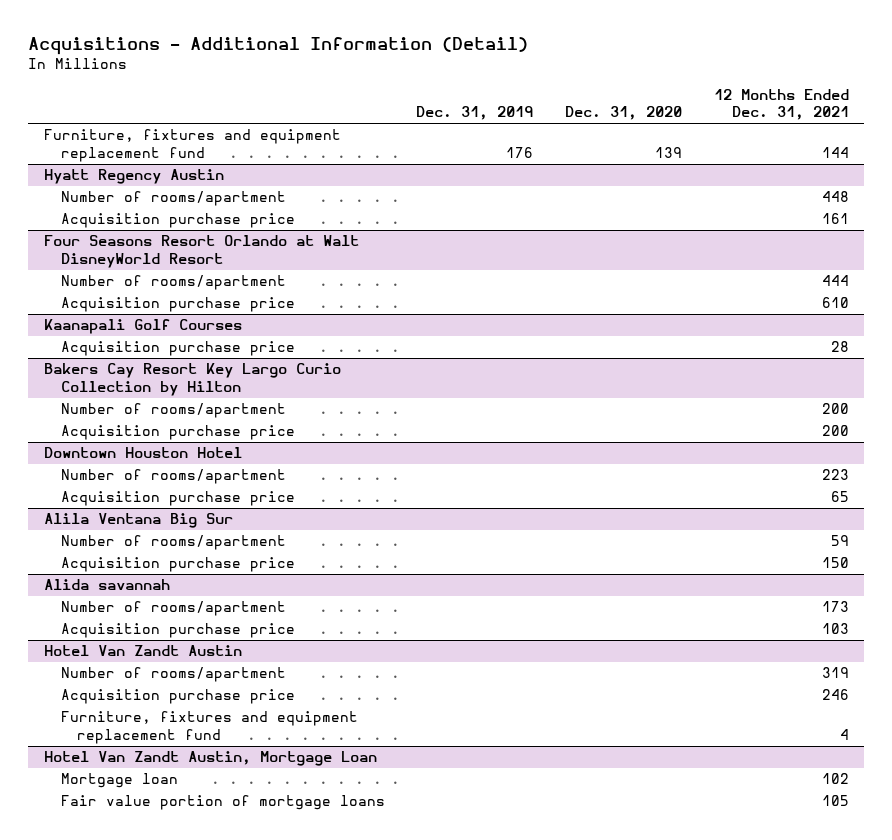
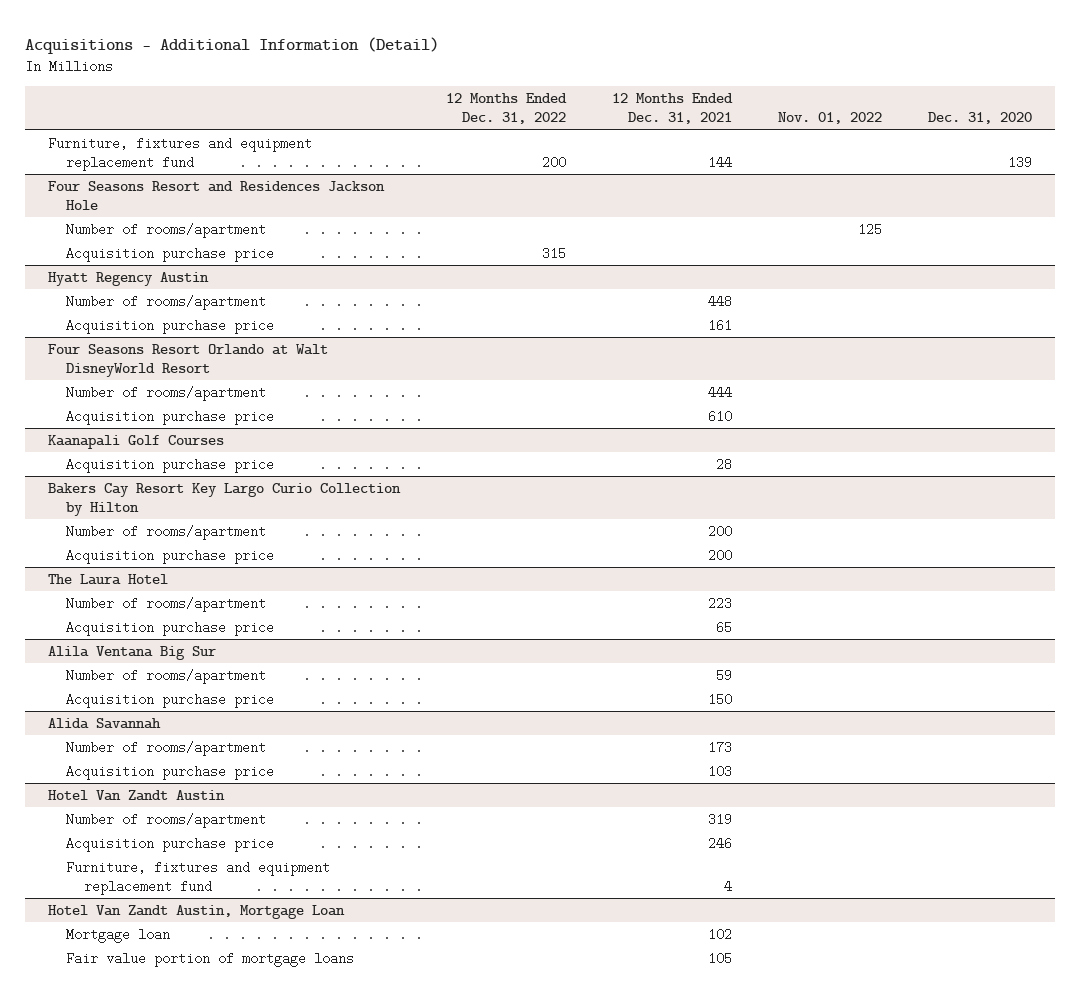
- | Dec. 31, 2019 | Dec. 31, 2020 | 12 Months Ended Dec. 31, 2021
+ | 12 Months Ended Dec. 31, 2022 | 12 Months Ended Dec. 31, 2021 | Nov. 01, 2022 | Dec. 31, 2020
+ Four Seasons Resort and Residences Jackson Hole
+ Number of rooms/apartment | | | 125 |
+ Acquisition purchase price | 315 | | |
- Downtown Houston Hotel
+ The Laura Hotel
- Alida savannah
+ Alida Savannah

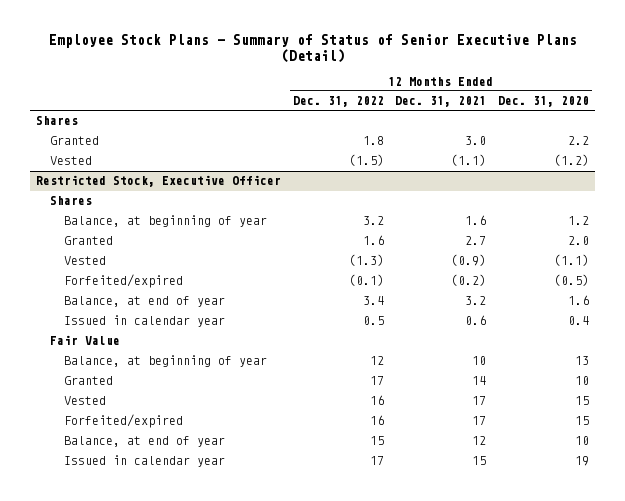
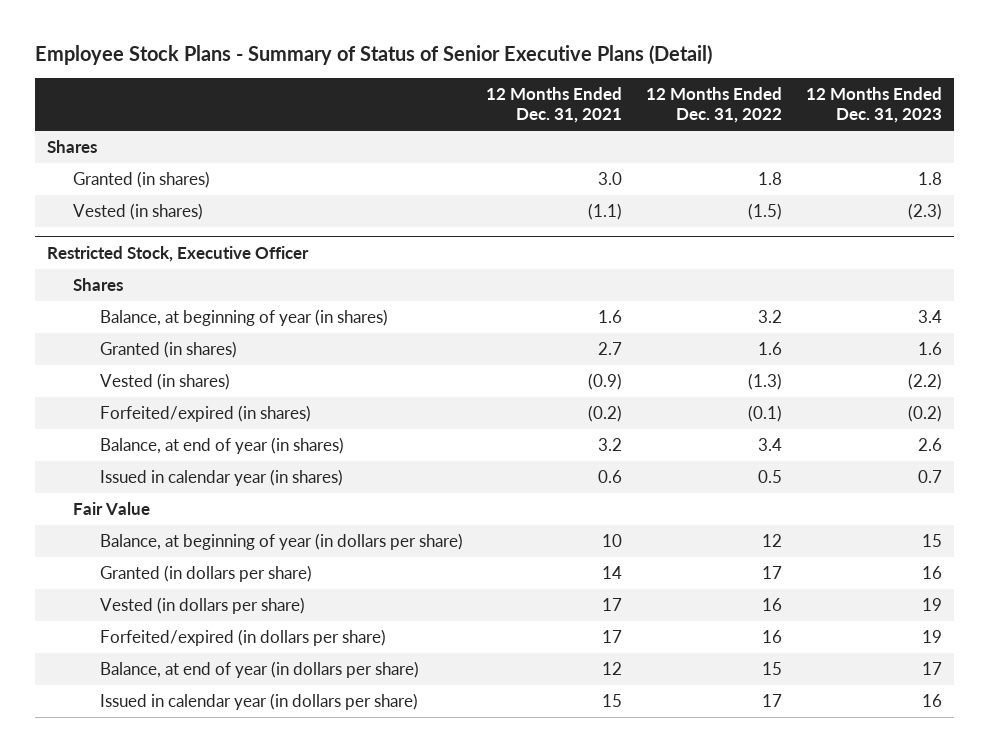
- | 12 Months Ended Dec. 31, 2022 | 12 Months Ended Dec. 31, 2021 | 12 Months Ended Dec. 31, 2020
+ | 12 Months Ended Dec. 31, 2021 | 12 Months Ended Dec. 31, 2022 | 12 Months Ended Dec. 31, 2023
- Granted | 1.8 | 3.0 | 2.2
- Vested | (1.5) | (1.1) | (1.2)
+ Granted (in shares) | 3.0 | 1.8 | 1.8
+ Vested (in shares) | (1.1) | (1.5) | (2.3)
@ Restricted Stock, Executive Officer
- Balance, at beginning of year | 3.2 | 1.6 | 1.2
- Granted | 1.6 | 2.7 | 2.0
- Vested | (1.3) | (0.9) | (1.1)
- Forfeited/expired | (0.1) | (0.2) | (0.5)
- Balance, at end of year | 3.4 | 3.2 | 1.6
- Issued in calendar year | 0.5 | 0.6 | 0.4
+ Balance, at beginning of year (in shares) | 1.6 | 3.2 | 3.4
+ Granted (in shares) | 2.7 | 1.6 | 1.6
+ Vested (in shares) | (0.9) | (1.3) | (2.2)
+ Forfeited/expired (in shares) | (0.2) | (0.1) | (0.2)
+ Balance, at end of year (in shares) | 3.2 | 3.4 | 2.6
+ Issued in calendar year (in shares) | 0.6 | 0.5 | 0.7
- Balance, at beginning of year | 12 | 10 | 13
- Granted | 17 | 14 | 10
- Vested | 16 | 17 | 15
- Forfeited/expired | 16 | 17 | 15
- Balance, at end of year | 15 | 12 | 10
- Issued in calendar year | 17 | 15 | 19
+ Balance, at beginning of year (in dollars per share) | 10 | 12 | 15
+ Granted (in dollars per share) | 14 | 17 | 16
+ Vested (in dollars per share) | 17 | 16 | 19
+ Forfeited/expired (in dollars per share) | 17 | 16 | 19
+ Balance, at end of year (in dollars per share) | 12 | 15 | 17
+ Issued in calendar year (in dollars per share) | 15 | 17 | 16

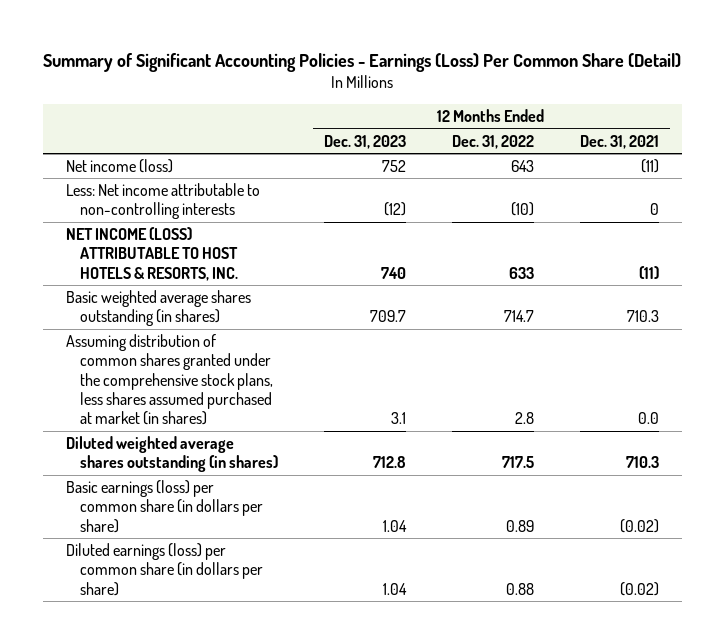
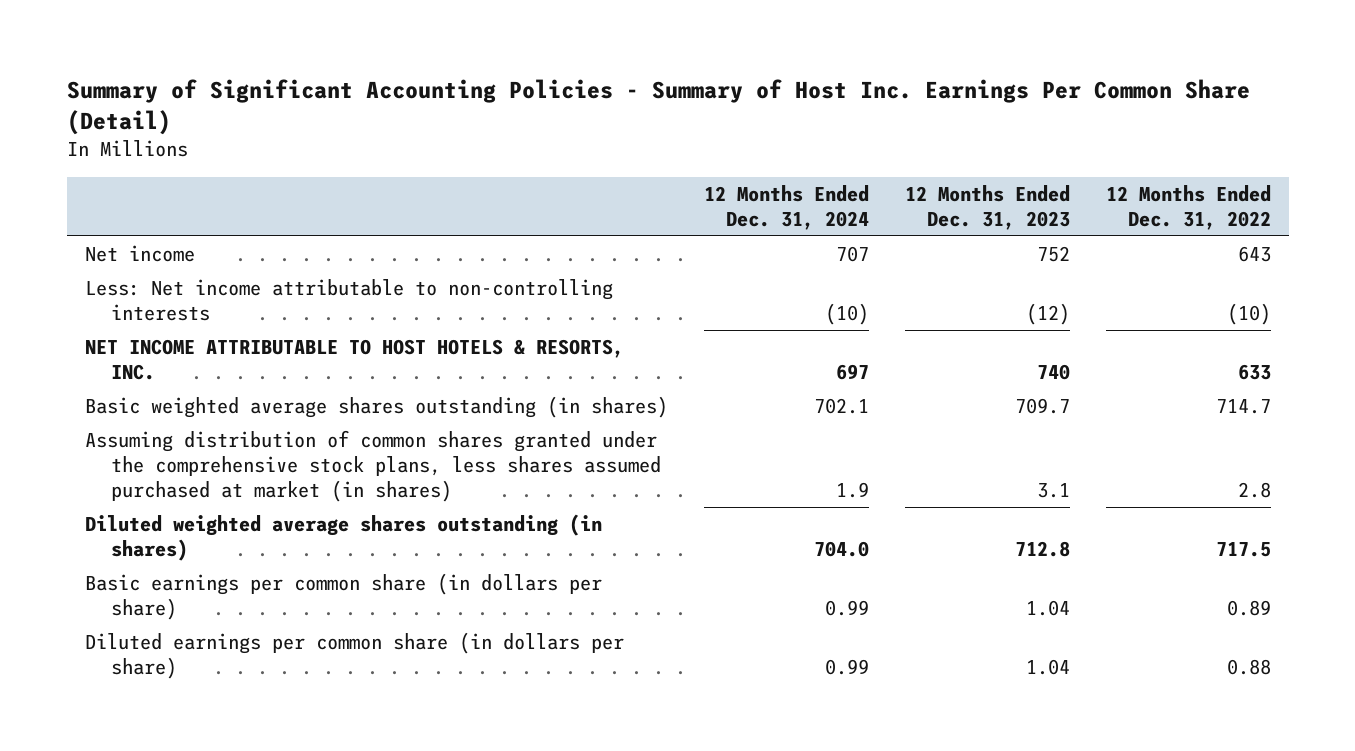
- Summary of Significant Accounting Policies - Earnings (Loss) Per Common Share (Detail)
+ Summary of Significant Accounting Policies - Summary of Host Inc. Earnings Per Common Share (Detail)
- | 12 Months Ended Dec. 31, 2023 | 12 Months Ended Dec. 31, 2022 | 12 Months Ended Dec. 31, 2021
+ | 12 Months Ended Dec. 31, 2024 | 12 Months Ended Dec. 31, 2023 | 12 Months Ended Dec. 31, 2022
- Net income (loss) | 752 | 643 | (11)
+ Net income | 707 | 752 | 643
- NET INCOME (LOSS) ATTRIBUTABLE TO HOST HOTELS & RESORTS, INC. | 740 | 633 | (11)
+ NET INCOME ATTRIBUTABLE TO HOST HOTELS & RESORTS, INC. | 697 | 740 | 633
- Basic earnings (loss) per common share (in dollars per share) | 1.04 | 0.89 | (0.02)
- Diluted earnings (loss) per common share (in dollars per share) | 1.04 | 0.88 | (0.02)
+ Basic earnings per common share (in dollars per share) | 0.99 | 1.04 | 0.89
+ Diluted earnings per common share (in dollars per share) | 0.99 | 1.04 | 0.88

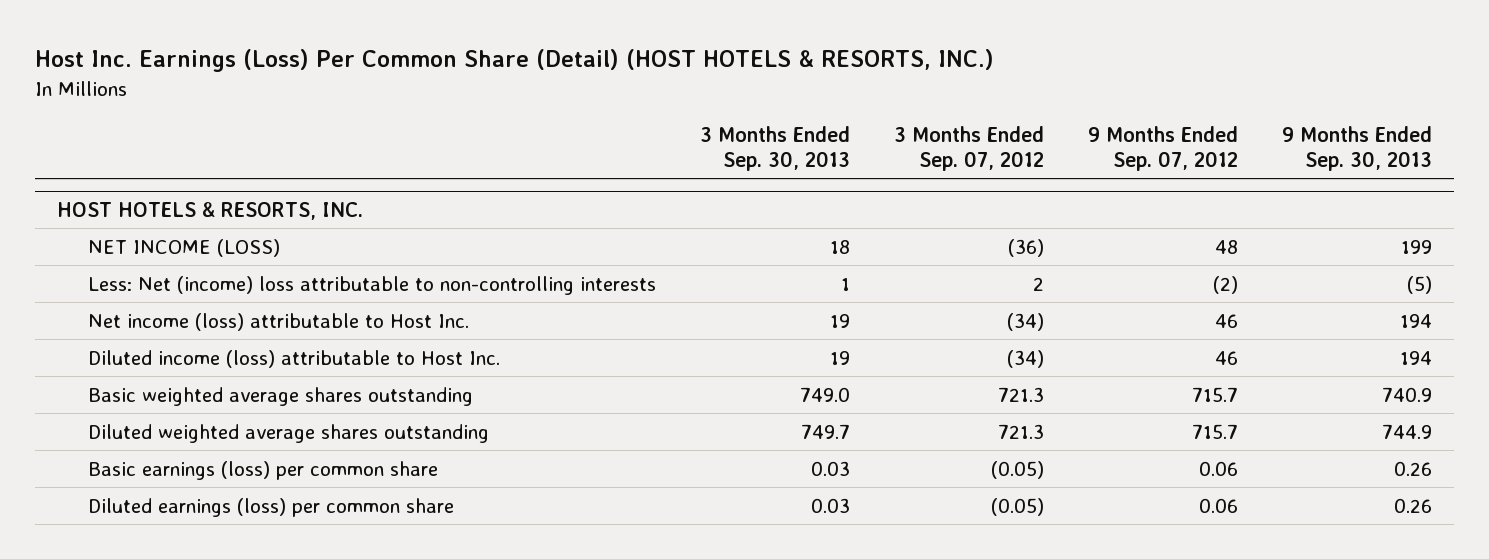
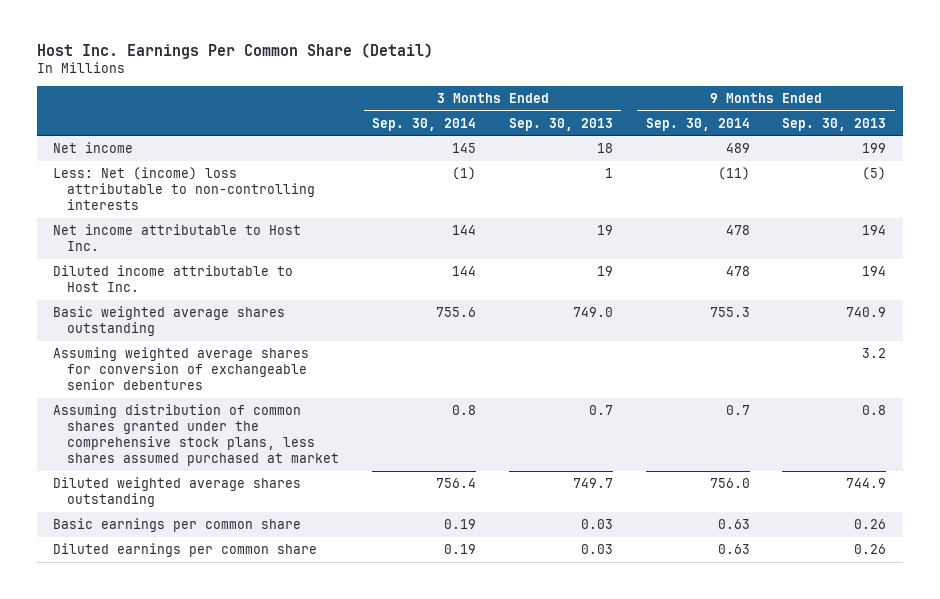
- Host Inc. Earnings (Loss) Per Common Share (Detail) (HOST HOTELS & RESORTS, INC.)
+ Host Inc. Earnings Per Common Share (Detail)
- | 3 Months Ended Sep. 30, 2013 | 3 Months Ended Sep. 07, 2012 | 9 Months Ended Sep. 07, 2012 | 9 Months Ended Sep. 30, 2013
+ | 3 Months Ended Sep. 30, 2014 | 3 Months Ended Sep. 30, 2013 | 9 Months Ended Sep. 30, 2014 | 9 Months Ended Sep. 30, 2013
- HOST HOTELS & RESORTS, INC.
- NET INCOME (LOSS) | 18 | (36) | 48 | 199
+ Net income | 145 | 18 | 489 | 199
- Net income (loss) attributable to Host Inc. | 19 | (34) | 46 | 194
- Diluted income (loss) attributable to Host Inc. | 19 | (34) | 46 | 194
+ Net income attributable to Host Inc. | 144 | 19 | 478 | 194
+ Diluted income attributable to Host Inc. | 144 | 19 | 478 | 194
+ Assuming weighted average shares for conversion of exchangeable senior debentures | | | | 3.2
+ Assuming distribution of common shares granted under the comprehensive stock plans, less shares assumed purchased at market | 0.8 | 0.7 | 0.7 | 0.8
- Basic earnings (loss) per common share | 0.03 | (0.05) | 0.06 | 0.26
- Diluted earnings (loss) per common share | 0.03 | (0.05) | 0.06 | 0.26
+ Basic earnings per common share | 0.19 | 0.03 | 0.63 | 0.26
+ Diluted earnings per common share | 0.19 | 0.03 | 0.63 | 0.26

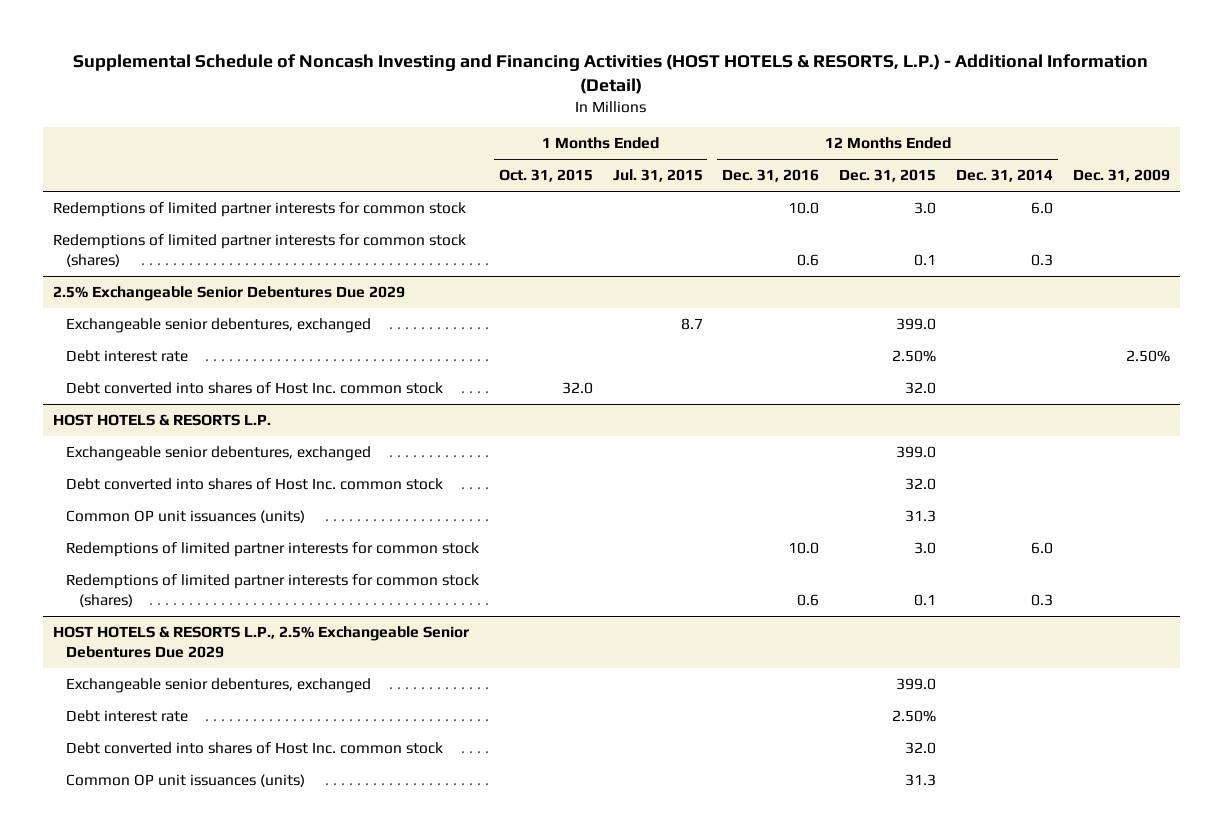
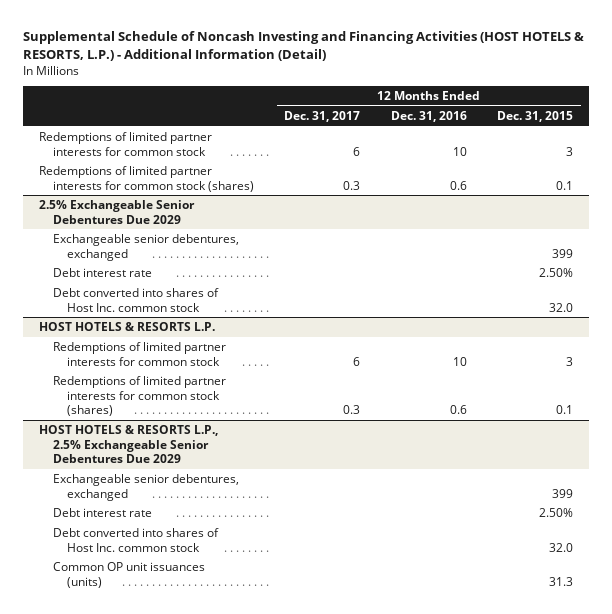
- | 1 Months Ended Oct. 31, 2015 | 1 Months Ended Jul. 31, 2015 | 12 Months Ended Dec. 31, 2016 | 12 Months Ended Dec. 31, 2015 | 12 Months Ended Dec. 31, 2014 | Dec. 31, 2009
+ | 12 Months Ended Dec. 31, 2017 | 12 Months Ended Dec. 31, 2016 | 12 Months Ended Dec. 31, 2015
- Redemptions of limited partner interests for common stock | | | 10.0 | 3.0 | 6.0 |
+ Redemptions of limited partner interests for common stock | 6 | 10 | 3
@ 2.5% Exchangeable Senior Debentures Due 2029
- Exchangeable senior debentures, exchanged | | 8.7 | | 399.0 | |
+ Exchangeable senior debentures, exchanged | | | 399
@ HOST HOTELS & RESORTS L.P.
- Exchangeable senior debentures, exchanged | | | | 399.0 | |
- Debt converted into shares of Host Inc. common stock | | | | 32.0 | |
- Common OP unit issuances (units) | | | | 31.3 | |
- Redemptions of limited partner interests for common stock | | | 10.0 | 3.0 | 6.0 |
+ Redemptions of limited partner interests for common stock | 6 | 10 | 3
@ HOST HOTELS & RESORTS L.P., 2.5% Exchangeable Senior Debentures Due 2029
- Exchangeable senior debentures, exchanged | | | | 399.0 | |
+ Exchangeable senior debentures, exchanged | | | 399

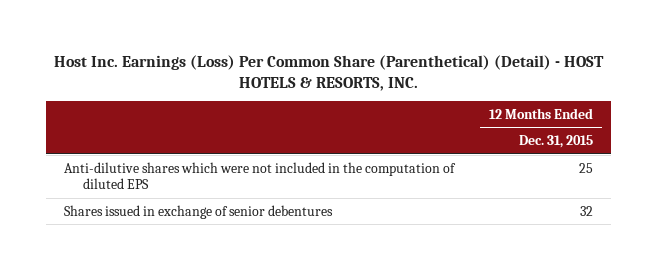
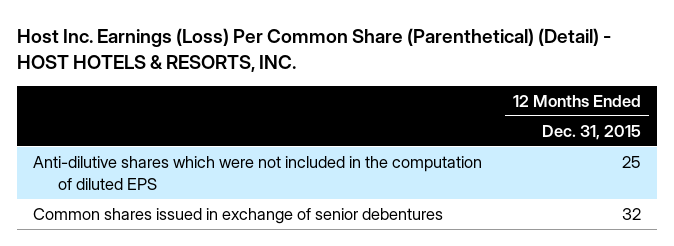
- Shares issued in exchange of senior debentures | 32
+ Common shares issued in exchange of senior debentures | 32

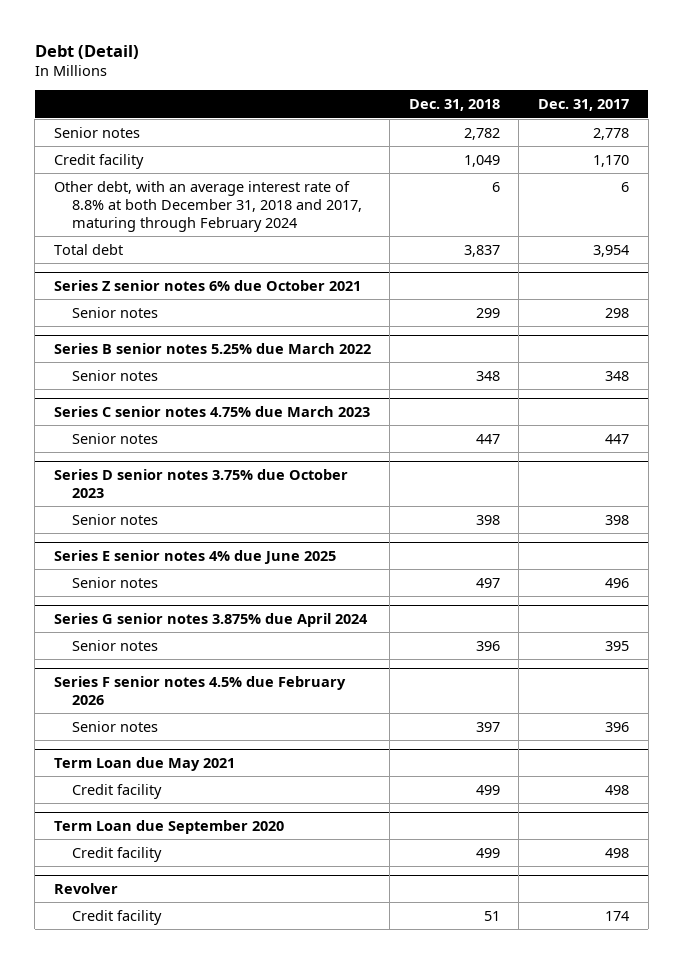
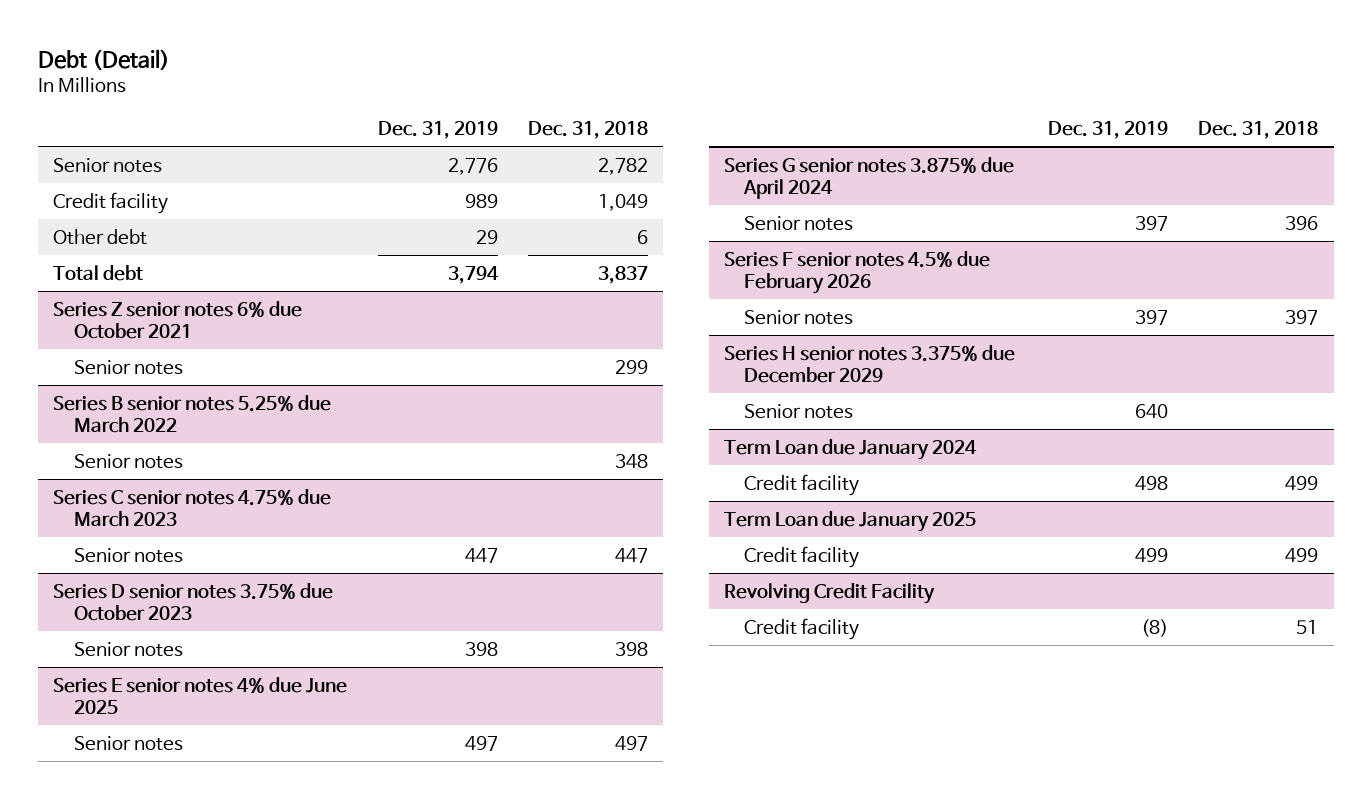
- | Dec. 31, 2018 | Dec. 31, 2017
+ | Dec. 31, 2019 | Dec. 31, 2018
- Other debt, with an average interest rate of 8.8% at both December 31, 2018 and 2017, maturing through February 2024 | 6 | 6
+ Other debt | 29 | 6
- Term Loan due May 2021
+ Series H senior notes 3.375% due December 2029
+ Senior notes | 640 |
+ Term Loan due January 2024
- Term Loan due September 2020
+ Term Loan due January 2025
- Revolver
+ Revolving Credit Facility

